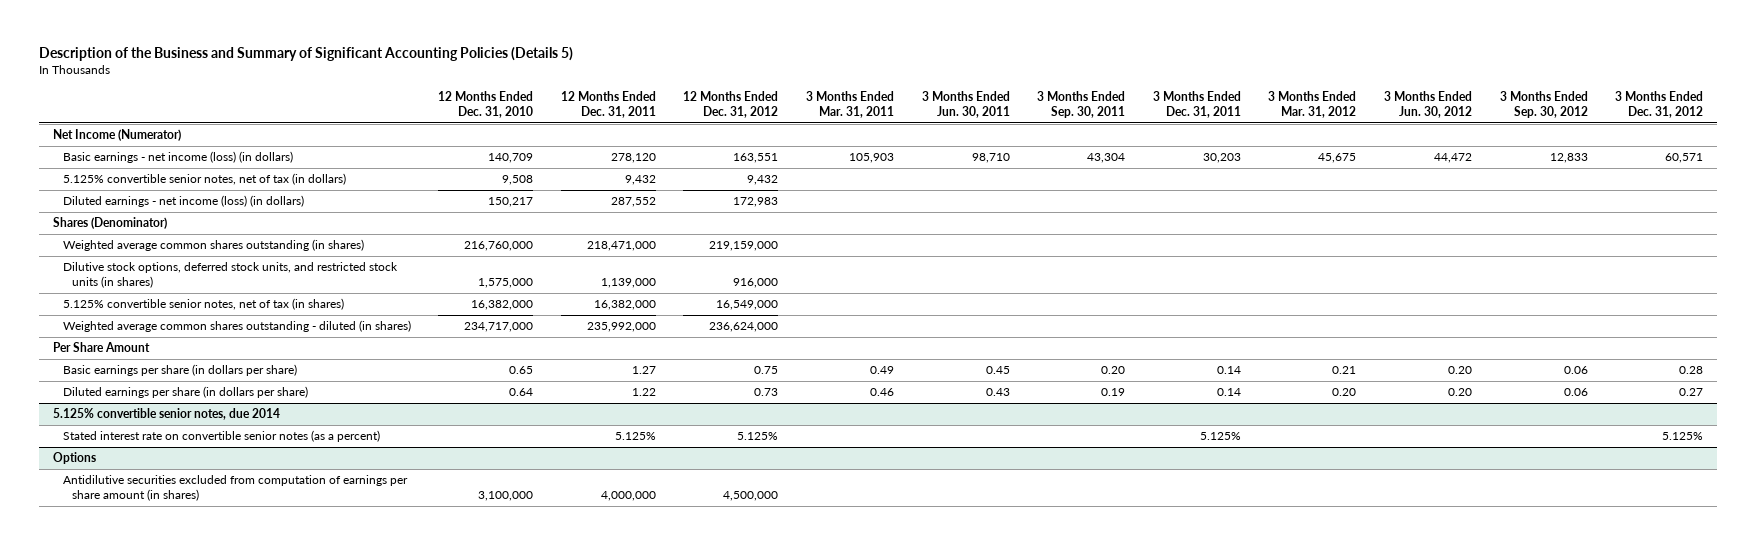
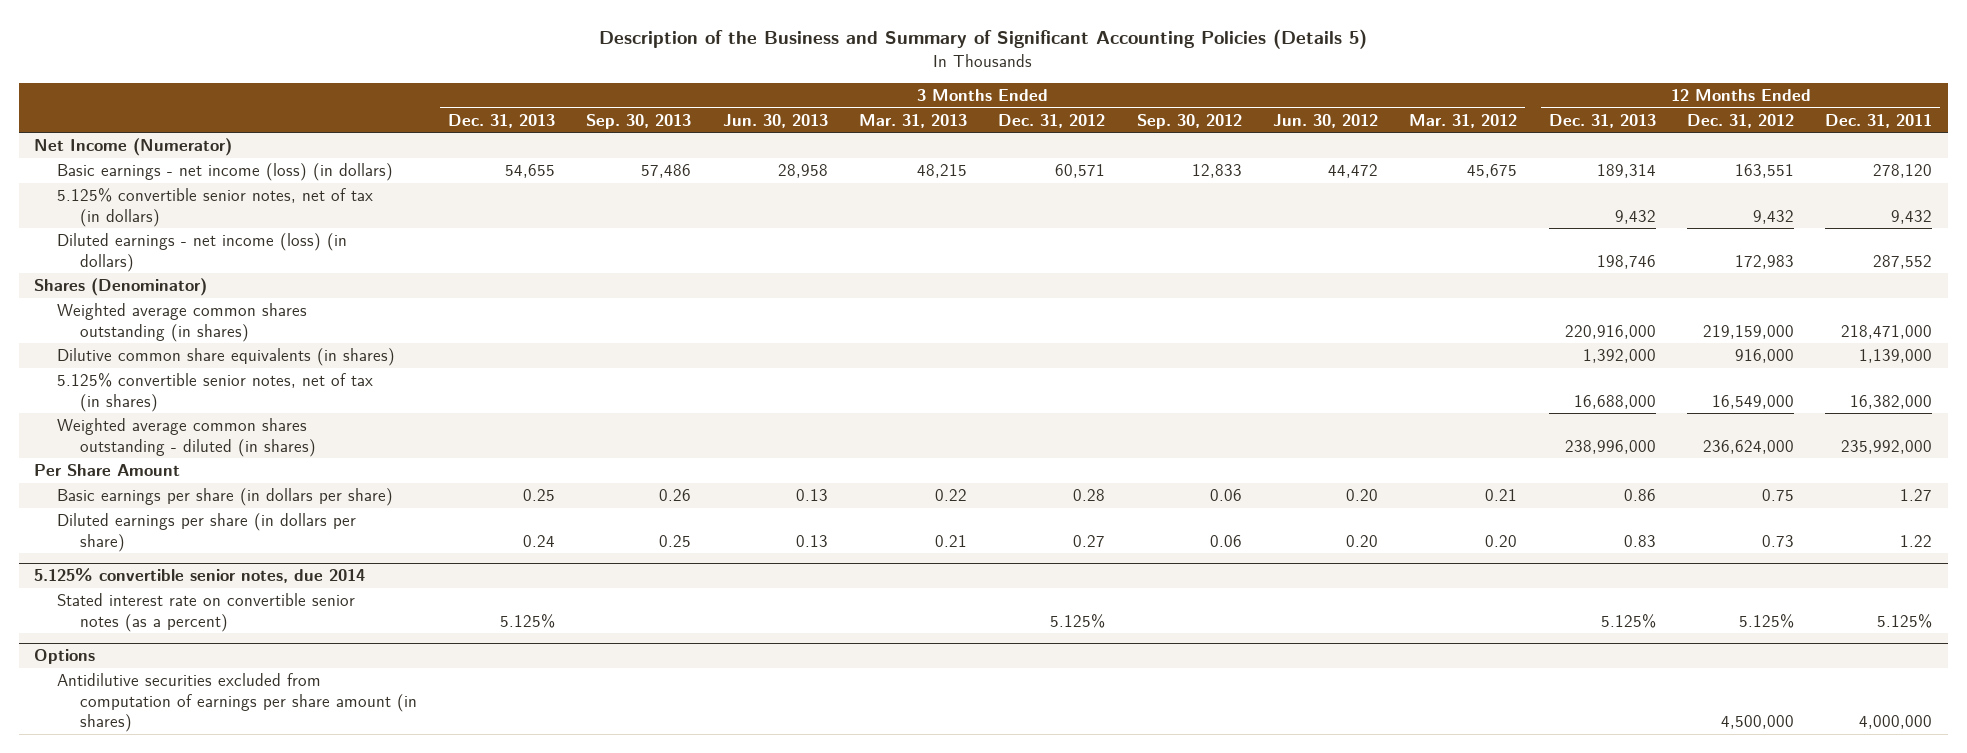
- | 12 Months Ended Dec. 31, 2010 | 12 Months Ended Dec. 31, 2011 | 12 Months Ended Dec. 31, 2012 | 3 Months Ended Mar. 31, 2011 | 3 Months Ended Jun. 30, 2011 | 3 Months Ended Sep. 30, 2011 | 3 Months Ended Dec. 31, 2011 | 3 Months Ended Mar. 31, 2012 | 3 Months Ended Jun. 30, 2012 | 3 Months Ended Sep. 30, 2012 | 3 Months Ended Dec. 31, 2012
+ | 3 Months Ended Dec. 31, 2013 | 3 Months Ended Sep. 30, 2013 | 3 Months Ended Jun. 30, 2013 | 3 Months Ended Mar. 31, 2013 | 3 Months Ended Dec. 31, 2012 | 3 Months Ended Sep. 30, 2012 | 3 Months Ended Jun. 30, 2012 | 3 Months Ended Mar. 31, 2012 | 12 Months Ended Dec. 31, 2013 | 12 Months Ended Dec. 31, 2012 | 12 Months Ended Dec. 31, 2011
- Dilutive stock options, deferred stock units, and restricted stock units (in shares) | 1,575,000 | 1,139,000 | 916,000 | | | | | | | |
+ Dilutive common share equivalents (in shares) | | | | | | | | | 1,392,000 | 916,000 | 1,139,000

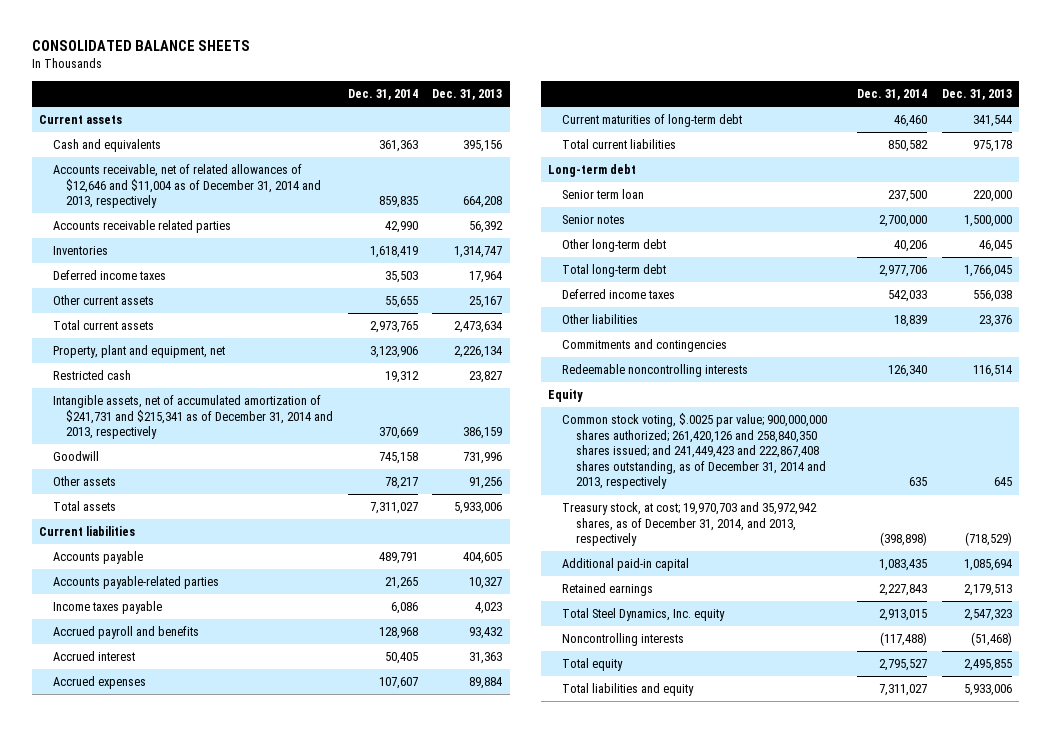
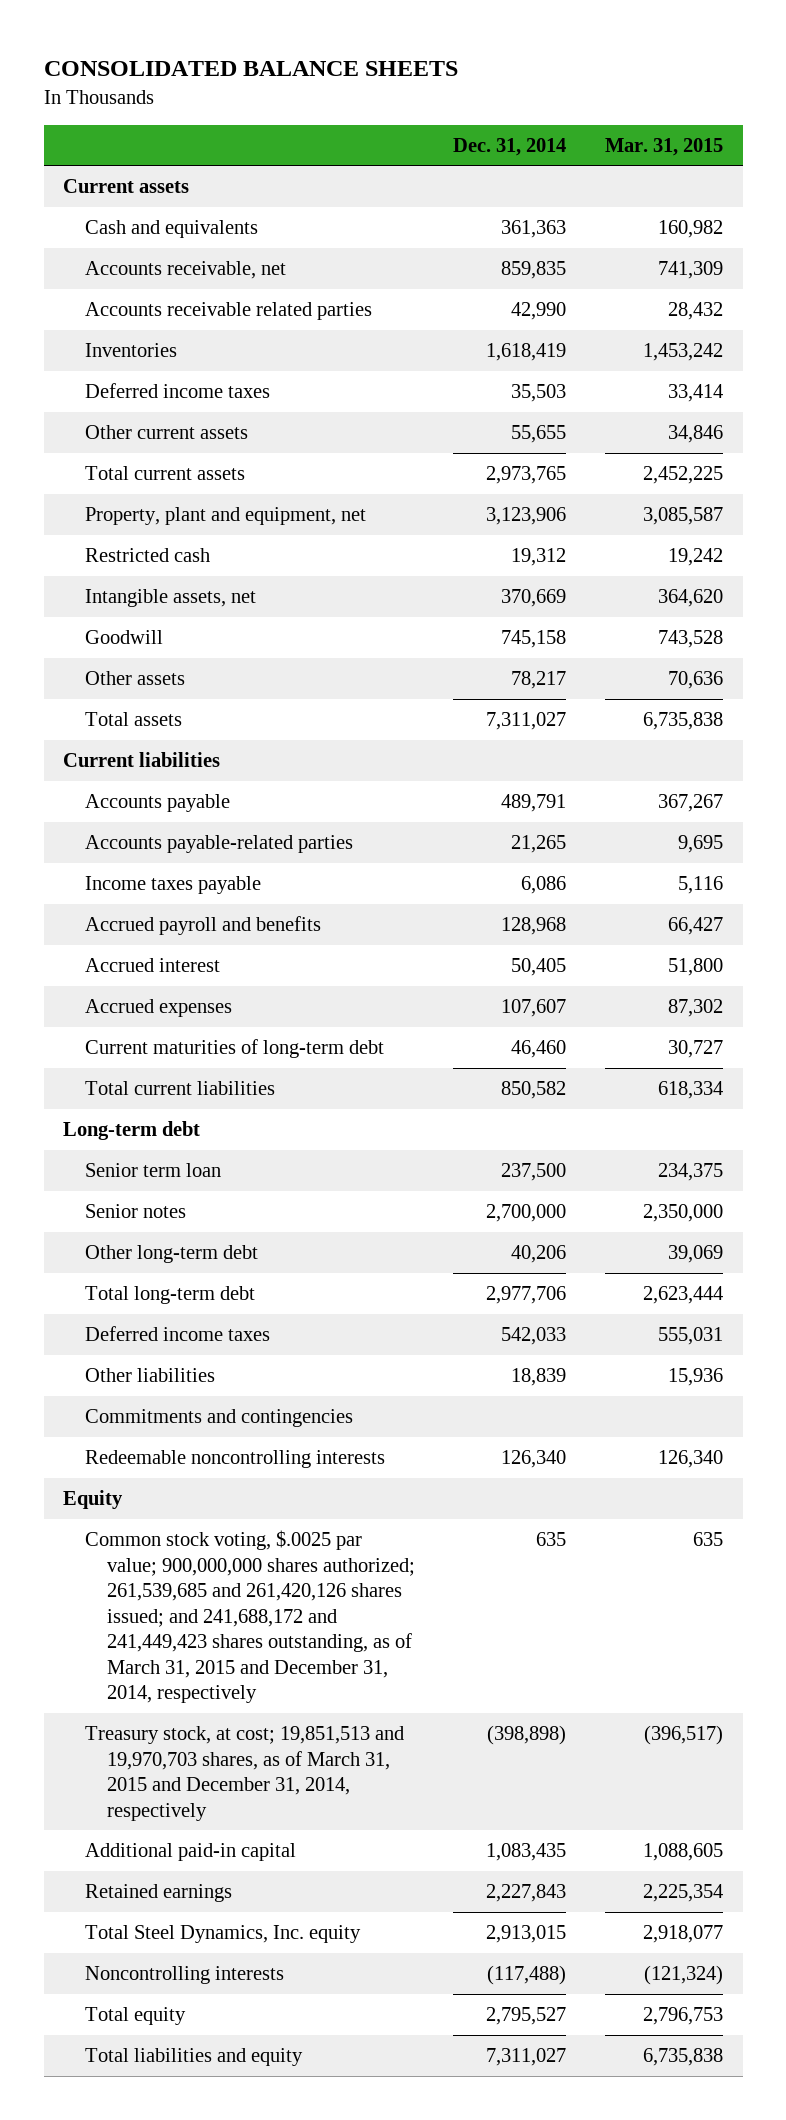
- | Dec. 31, 2014 | Dec. 31, 2013
+ | Dec. 31, 2014 | Mar. 31, 2015
- Accounts receivable, net of related allowances of $12,646 and $11,004 as of December 31, 2014 and 2013, respectively | 859,835 | 664,208
+ Accounts receivable, net | 859,835 | 741,309
- Intangible assets, net of accumulated amortization of $241,731 and $215,341 as of December 31, 2014 and 2013, respectively | 370,669 | 386,159
+ Intangible assets, net | 370,669 | 364,620
- Common stock voting, $.0025 par value; 900,000,000 shares authorized; 261,420,126 and 258,840,350 shares issued; and 241,449,423 and 222,867,408 shares outstanding, as of December 31, 2014 and 2013, respectively | 635 | 645
- Treasury stock, at cost; 19,970,703 and 35,972,942 shares, as of December 31, 2014, and 2013, respectively | (398,898) | (718,529)
+ Common stock voting, $.0025 par value; 900,000,000 shares authorized; 261,539,685 and 261,420,126 shares issued; and 241,688,172 and 241,449,423 shares outstanding, as of March 31, 2015 and December 31, 2014, respectively | 635 | 635
+ Treasury stock, at cost; 19,851,513 and 19,970,703 shares, as of March 31, 2015 and December 31, 2014, respectively | (398,898) | (396,517)

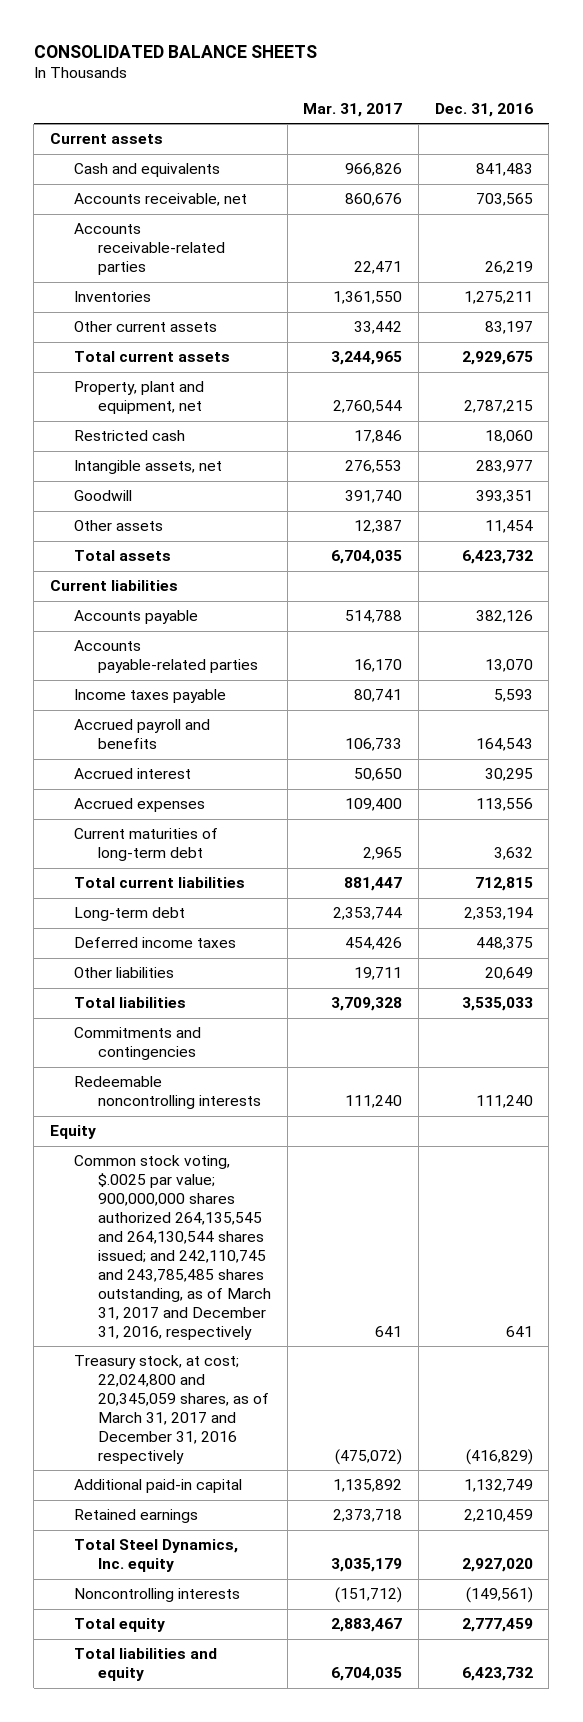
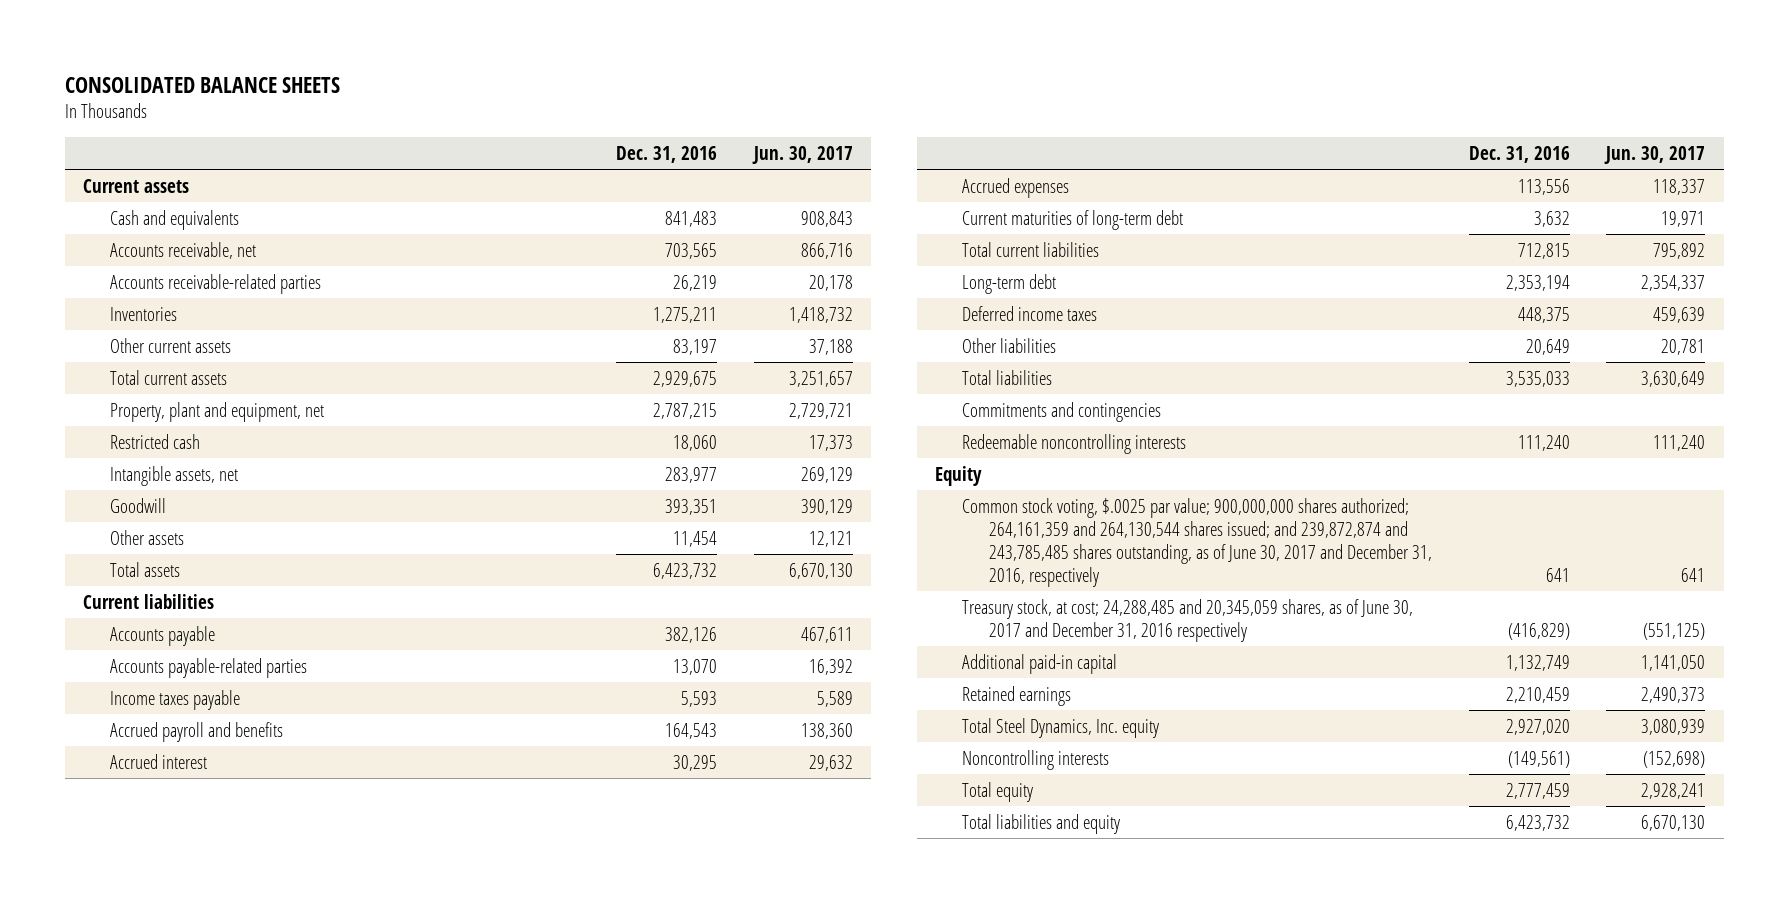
- | Mar. 31, 2017 | Dec. 31, 2016
+ | Dec. 31, 2016 | Jun. 30, 2017
- Common stock voting, $.0025 par value; 900,000,000 shares authorized 264,135,545 and 264,130,544 shares issued; and 242,110,745 and 243,785,485 shares outstanding, as of March 31, 2017 and December 31, 2016, respectively | 641 | 641
- Treasury stock, at cost; 22,024,800 and 20,345,059 shares, as of March 31, 2017 and December 31, 2016 respectively | (475,072) | (416,829)
+ Common stock voting, $.0025 par value; 900,000,000 shares authorized; 264,161,359 and 264,130,544 shares issued; and 239,872,874 and 243,785,485 shares outstanding, as of June 30, 2017 and December 31, 2016, respectively | 641 | 641
+ Treasury stock, at cost; 24,288,485 and 20,345,059 shares, as of June 30, 2017 and December 31, 2016 respectively | (416,829) | (551,125)

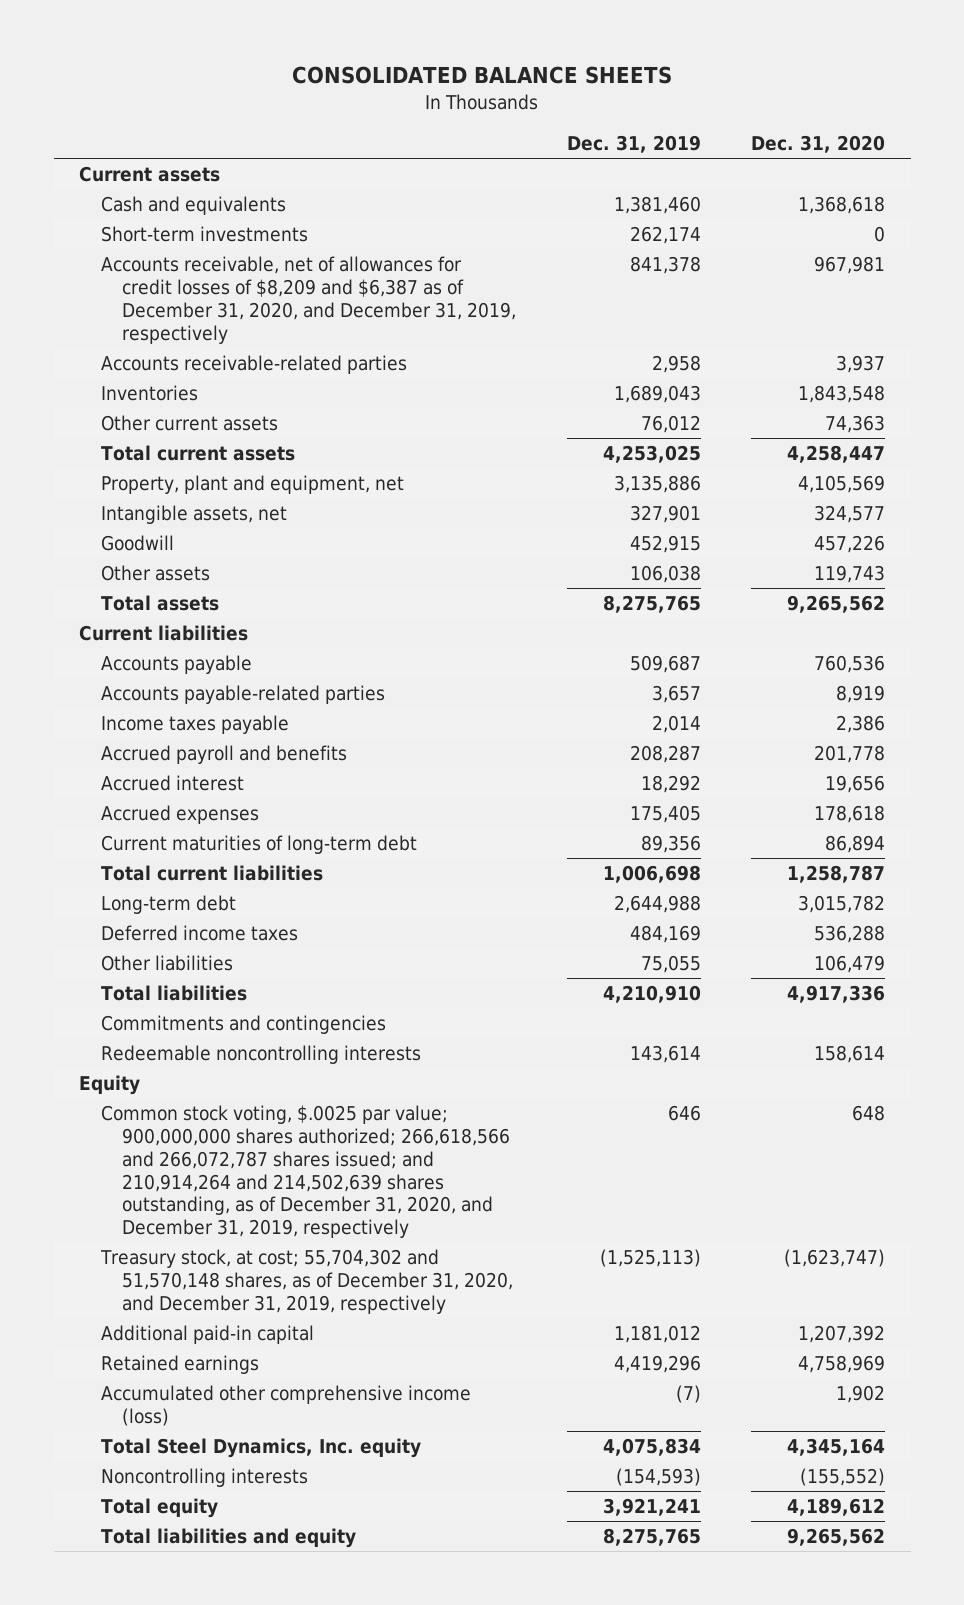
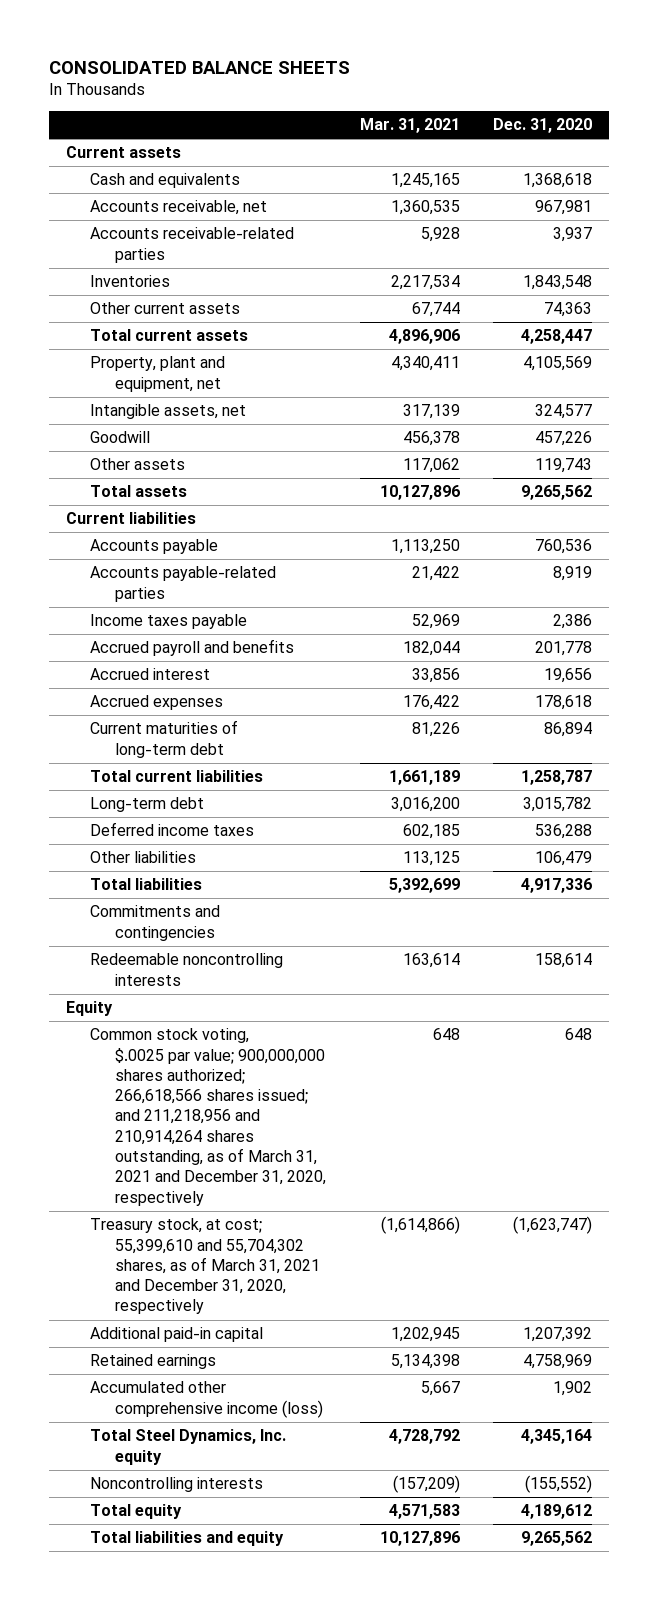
- | Dec. 31, 2019 | Dec. 31, 2020
+ | Mar. 31, 2021 | Dec. 31, 2020
- Short-term investments | 262,174 | 0
- Accounts receivable, net of allowances for credit losses of $8,209 and $6,387 as of December 31, 2020, and December 31, 2019, respectively | 841,378 | 967,981
+ Accounts receivable, net | 1,360,535 | 967,981
- Common stock voting, $.0025 par value; 900,000,000 shares authorized; 266,618,566 and 266,072,787 shares issued; and 210,914,264 and 214,502,639 shares outstanding, as of December 31, 2020, and December 31, 2019, respectively | 646 | 648
- Treasury stock, at cost; 55,704,302 and 51,570,148 shares, as of December 31, 2020, and December 31, 2019, respectively | (1,525,113) | (1,623,747)
+ Common stock voting, $.0025 par value; 900,000,000 shares authorized; 266,618,566 shares issued; and 211,218,956 and 210,914,264 shares outstanding, as of March 31, 2021 and December 31, 2020, respectively | 648 | 648
+ Treasury stock, at cost; 55,399,610 and 55,704,302 shares, as of March 31, 2021 and December 31, 2020, respectively | (1,614,866) | (1,623,747)

